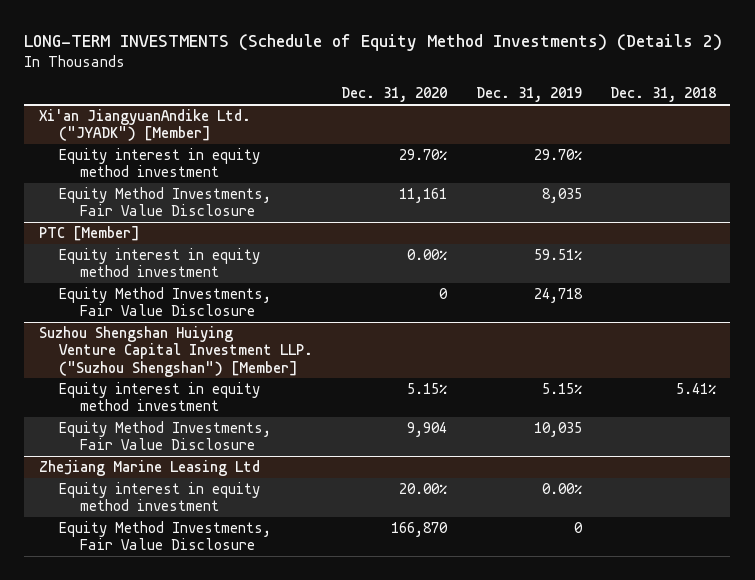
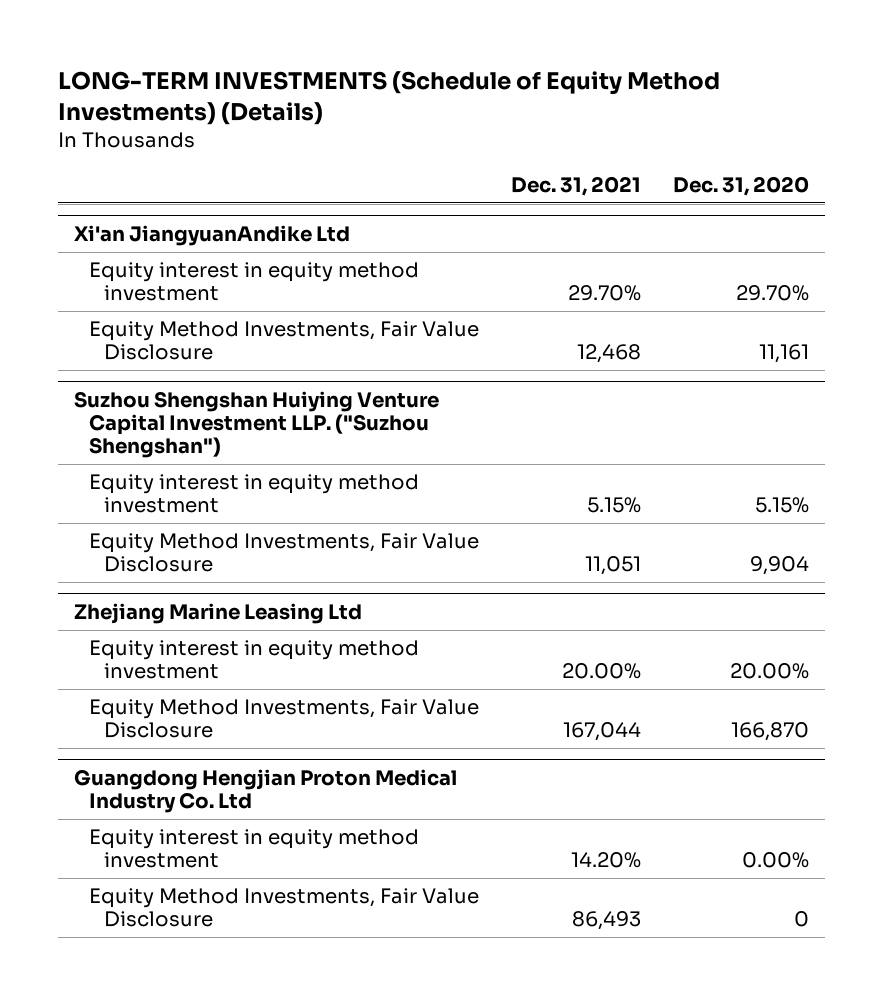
- LONG-TERM INVESTMENTS (Schedule of Equity Method Investments) (Details 2)
+ LONG-TERM INVESTMENTS (Schedule of Equity Method Investments) (Details)
- | Dec. 31, 2020 | Dec. 31, 2019 | Dec. 31, 2018
+ | Dec. 31, 2021 | Dec. 31, 2020
- Xi'an JiangyuanAndike Ltd. ("JYADK") [Member]
+ Xi'an JiangyuanAndike Ltd
- PTC [Member]
- Equity interest in equity method investment | 0.00% | 59.51% |
- Equity Method Investments, Fair Value Disclosure | 0 | 24,718 |
- Suzhou Shengshan Huiying Venture Capital Investment LLP. ("Suzhou Shengshan") [Member]
+ Suzhou Shengshan Huiying Venture Capital Investment LLP. ("Suzhou Shengshan")
+ Guangdong Hengjian Proton Medical Industry Co. Ltd
+ Equity interest in equity method investment | 14.20% | 0.00%
+ Equity Method Investments, Fair Value Disclosure | 86,493 | 0

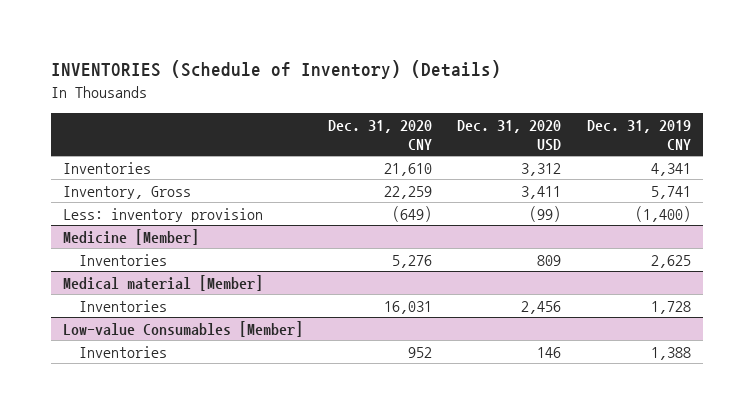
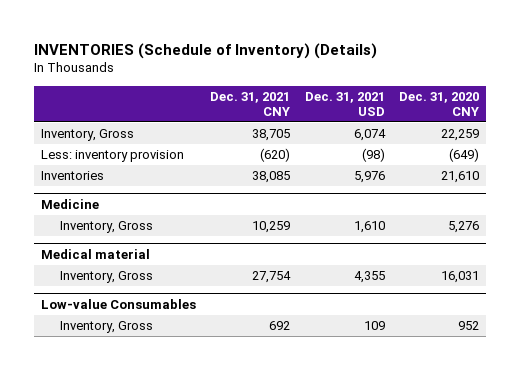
- | Dec. 31, 2020 CNY | Dec. 31, 2020 USD | Dec. 31, 2019 CNY
+ | Dec. 31, 2021 CNY | Dec. 31, 2021 USD | Dec. 31, 2020 CNY
- Medicine [Member]
- Inventories | 5,276 | 809 | 2,625
- Medical material [Member]
- Inventories | 16,031 | 2,456 | 1,728
- Low-value Consumables [Member]
- Inventories | 952 | 146 | 1,388
moved down: Inventories | 38,085 | 5,976 | 21,610
+ Medicine
+ Inventory, Gross | 10,259 | 1,610 | 5,276
+ Medical material
+ Inventory, Gross | 27,754 | 4,355 | 16,031
+ Low-value Consumables
+ Inventory, Gross | 692 | 109 | 952

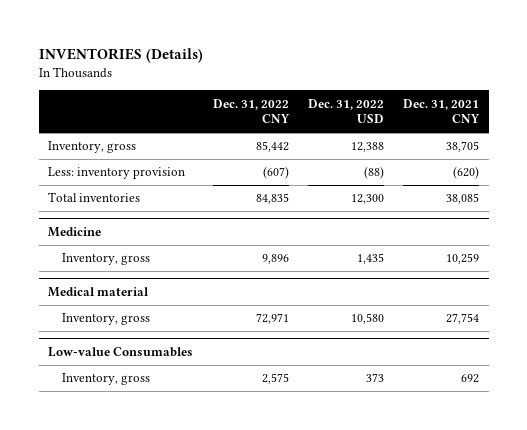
- INVENTORIES (Schedule of Inventory) (Details)
+ INVENTORIES (Details)
- | Dec. 31, 2021 CNY | Dec. 31, 2021 USD | Dec. 31, 2020 CNY
+ | Dec. 31, 2022 CNY | Dec. 31, 2022 USD | Dec. 31, 2021 CNY
- Inventory, Gross | 38,705 | 6,074 | 22,259
+ Inventory, gross | 85,442 | 12,388 | 38,705
- Inventories | 38,085 | 5,976 | 21,610
+ Total inventories | 84,835 | 12,300 | 38,085
@ Medicine
- Inventory, Gross | 10,259 | 1,610 | 5,276
+ Inventory, gross | 9,896 | 1,435 | 10,259
@ Medical material
- Inventory, Gross | 27,754 | 4,355 | 16,031
+ Inventory, gross | 72,971 | 10,580 | 27,754
@ Low-value Consumables
- Inventory, Gross | 692 | 109 | 952
+ Inventory, gross | 2,575 | 373 | 692

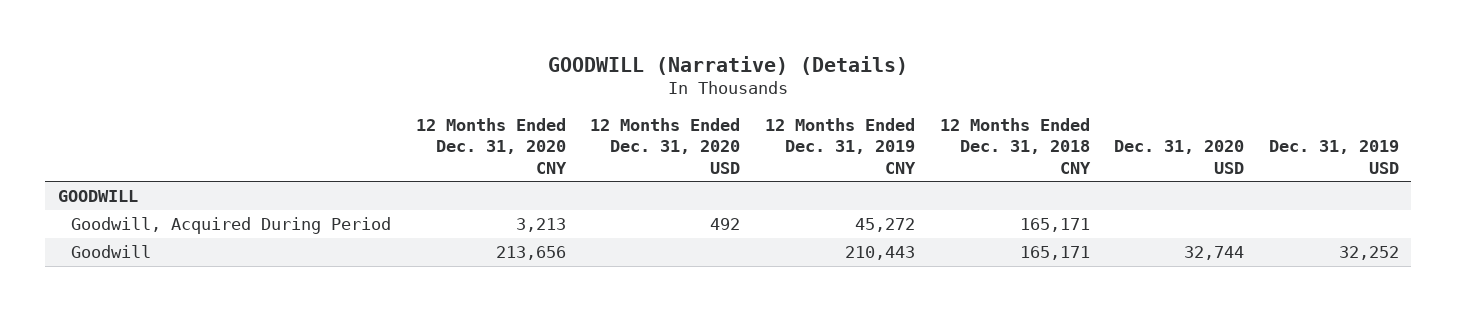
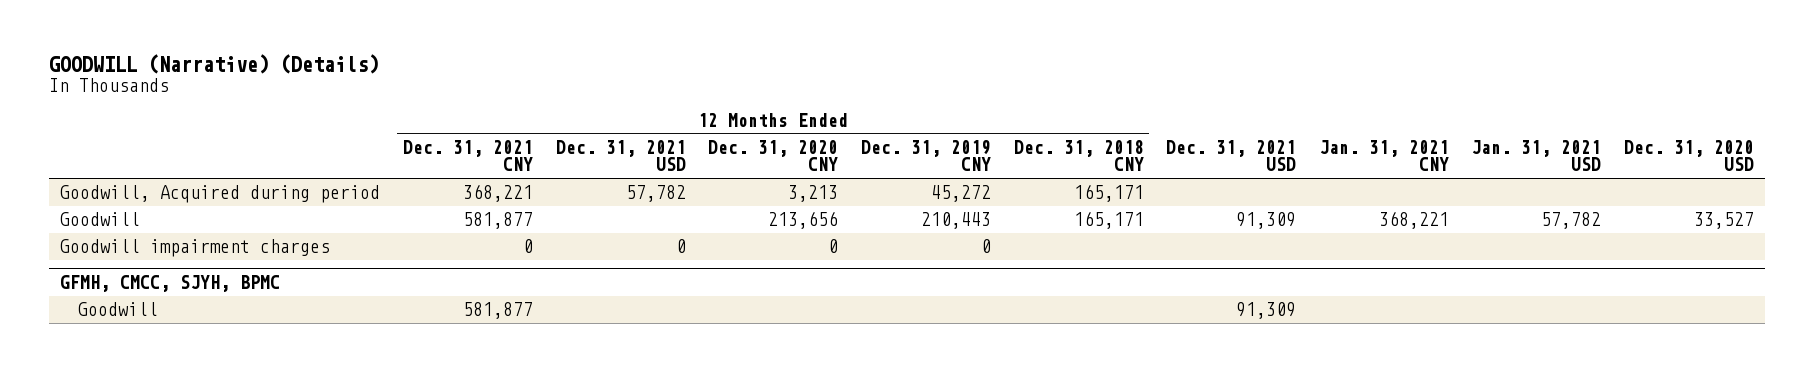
- | 12 Months Ended Dec. 31, 2020 CNY | 12 Months Ended Dec. 31, 2020 USD | 12 Months Ended Dec. 31, 2019 CNY | 12 Months Ended Dec. 31, 2018 CNY | Dec. 31, 2020 USD | Dec. 31, 2019 USD
+ | 12 Months Ended Dec. 31, 2021 CNY | 12 Months Ended Dec. 31, 2021 USD | 12 Months Ended Dec. 31, 2020 CNY | 12 Months Ended Dec. 31, 2019 CNY | 12 Months Ended Dec. 31, 2018 CNY | Dec. 31, 2021 USD | Jan. 31, 2021 CNY | Jan. 31, 2021 USD | Dec. 31, 2020 USD
- GOODWILL
- Goodwill, Acquired During Period | 3,213 | 492 | 45,272 | 165,171 | |
- Goodwill | 213,656 | | 210,443 | 165,171 | 32,744 | 32,252
+ Goodwill, Acquired during period | 368,221 | 57,782 | 3,213 | 45,272 | 165,171 | | | |
+ Goodwill | 581,877 | | 213,656 | 210,443 | 165,171 | 91,309 | 368,221 | 57,782 | 33,527
+ Goodwill impairment charges | 0 | 0 | 0 | 0 | | | | |
+ GFMH, CMCC, SJYH, BPMC
+ Goodwill | 581,877 | | | | | 91,309 | | |

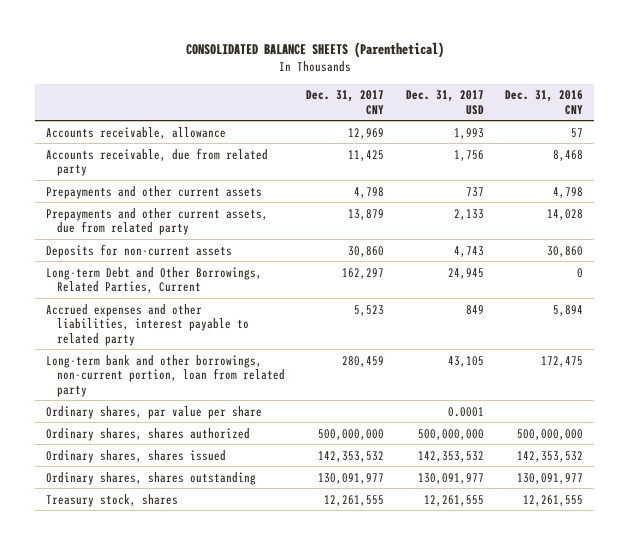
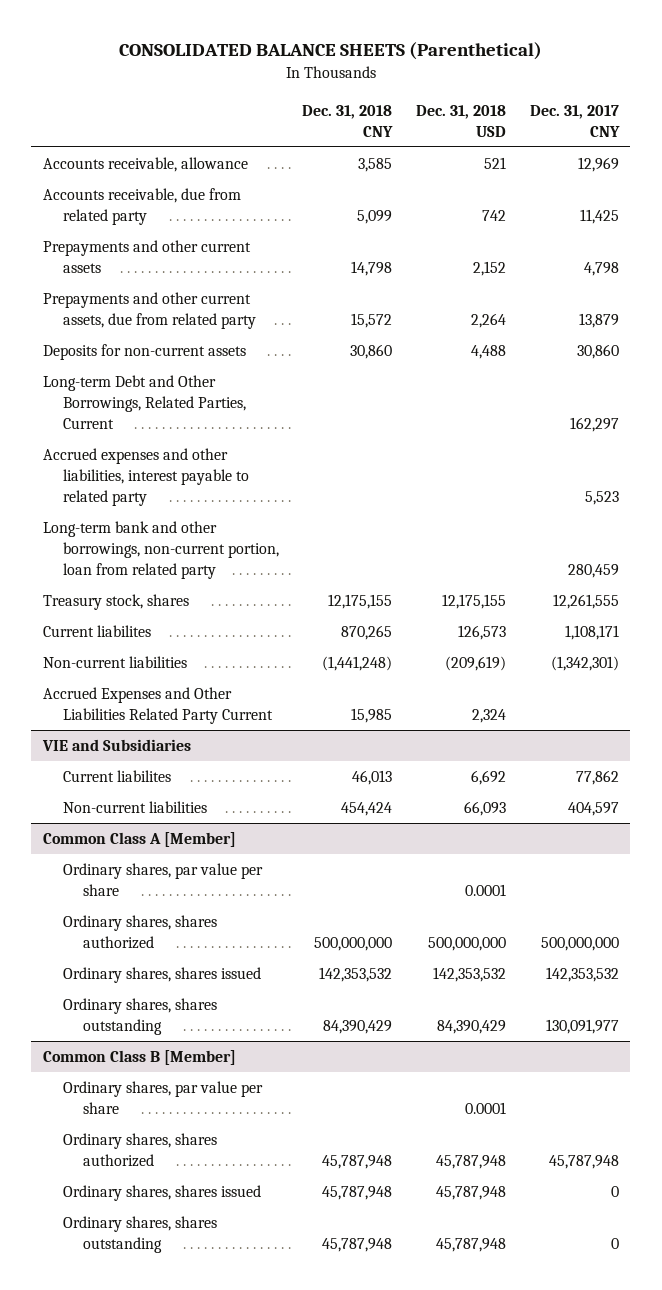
- | Dec. 31, 2017 CNY | Dec. 31, 2017 USD | Dec. 31, 2016 CNY
+ | Dec. 31, 2018 CNY | Dec. 31, 2018 USD | Dec. 31, 2017 CNY
moved up: Treasury stock, shares | 12,175,155 | 12,175,155 | 12,261,555
+ Current liabilites | 870,265 | 126,573 | 1,108,171
+ Non-current liabilities | (1,441,248) | (209,619) | (1,342,301)
+ Accrued Expenses and Other Liabilities Related Party Current | 15,985 | 2,324 |
+ VIE and Subsidiaries
+ Current liabilites | 46,013 | 6,692 | 77,862
+ Non-current liabilities | 454,424 | 66,093 | 404,597
+ Common Class A [Member]
+ Common Class B [Member]
+ Ordinary shares, par value per share | | 0.0001 |
+ Ordinary shares, shares authorized | 45,787,948 | 45,787,948 | 45,787,948
+ Ordinary shares, shares issued | 45,787,948 | 45,787,948 | 0
+ Ordinary shares, shares outstanding | 45,787,948 | 45,787,948 | 0

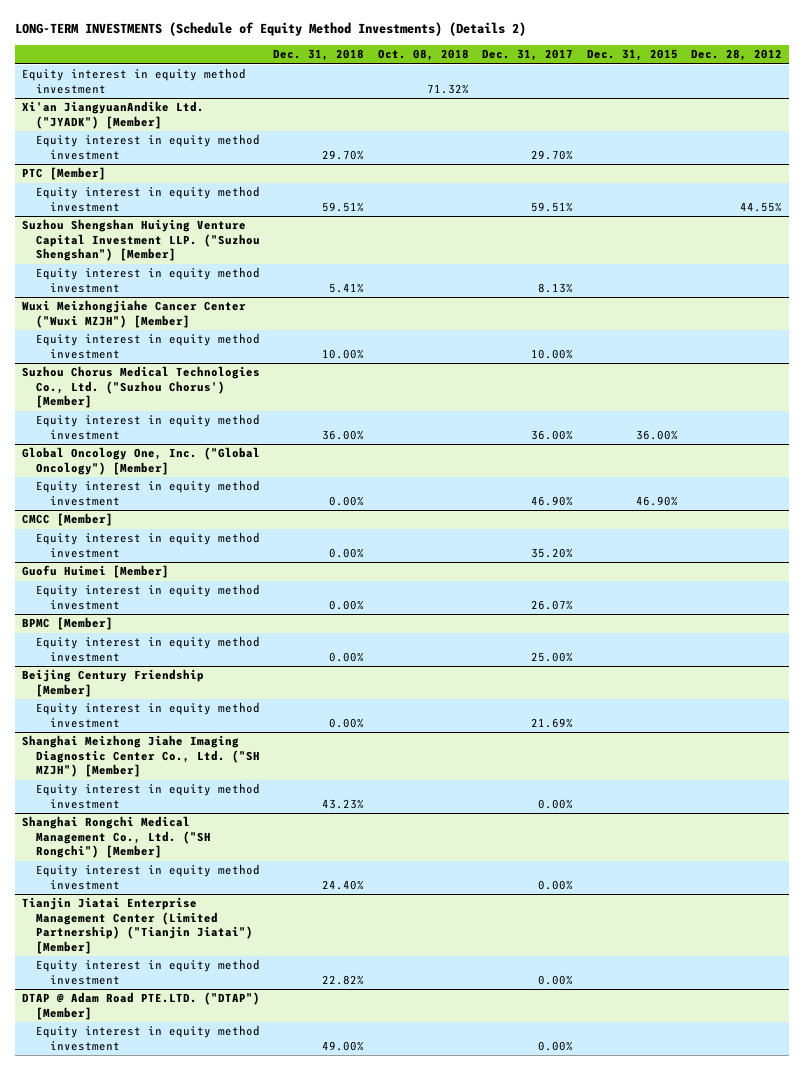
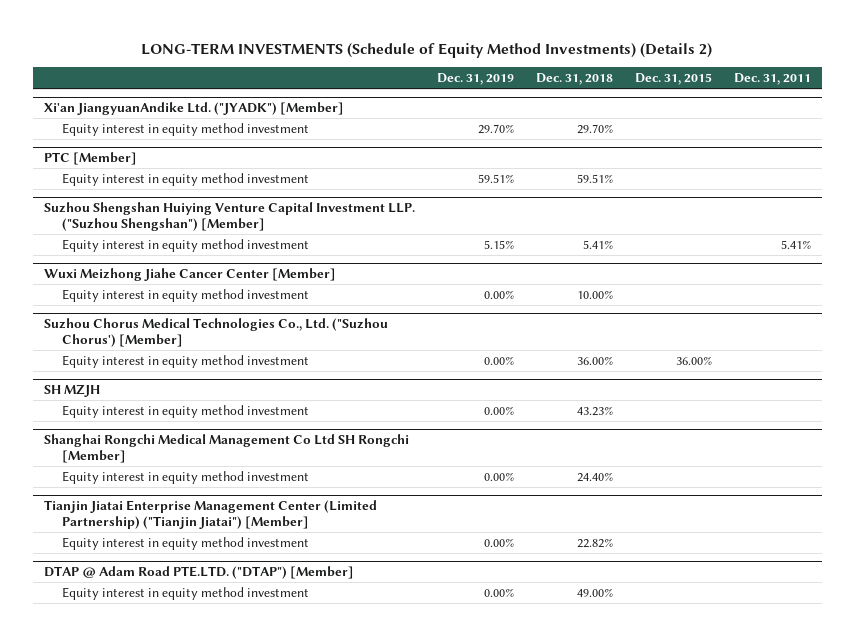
- | Dec. 31, 2018 | Oct. 08, 2018 | Dec. 31, 2017 | Dec. 31, 2015 | Dec. 28, 2012
+ | Dec. 31, 2019 | Dec. 31, 2018 | Dec. 31, 2015 | Dec. 31, 2011
- Equity interest in equity method investment | | 71.32% | | |
- Wuxi Meizhongjiahe Cancer Center ("Wuxi MZJH") [Member]
+ Wuxi Meizhong Jiahe Cancer Center [Member]
- Global Oncology One, Inc. ("Global Oncology") [Member]
- Equity interest in equity method investment | 0.00% | | 46.90% | 46.90% |
- CMCC [Member]
- Equity interest in equity method investment | 0.00% | | 35.20% | |
- Guofu Huimei [Member]
- Equity interest in equity method investment | 0.00% | | 26.07% | |
- BPMC [Member]
- Equity interest in equity method investment | 0.00% | | 25.00% | |
- Beijing Century Friendship [Member]
- Equity interest in equity method investment | 0.00% | | 21.69% | |
- Shanghai Meizhong Jiahe Imaging Diagnostic Center Co., Ltd. ("SH MZJH") [Member]
+ SH MZJH
- Shanghai Rongchi Medical Management Co., Ltd. ("SH Rongchi") [Member]
+ Shanghai Rongchi Medical Management Co Ltd SH Rongchi [Member]

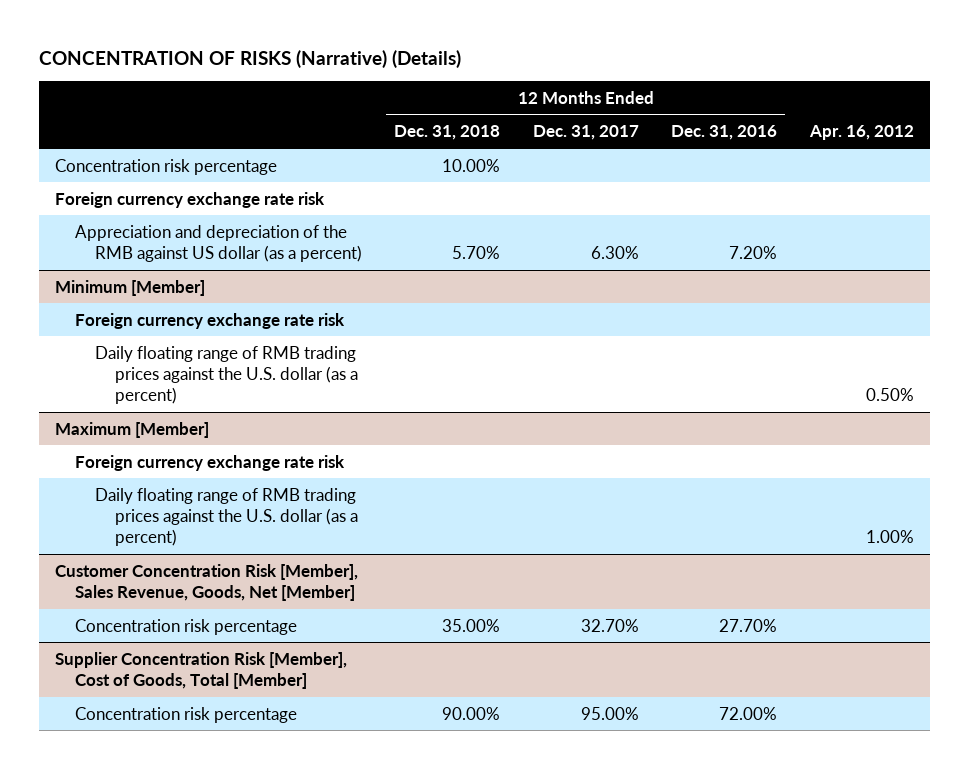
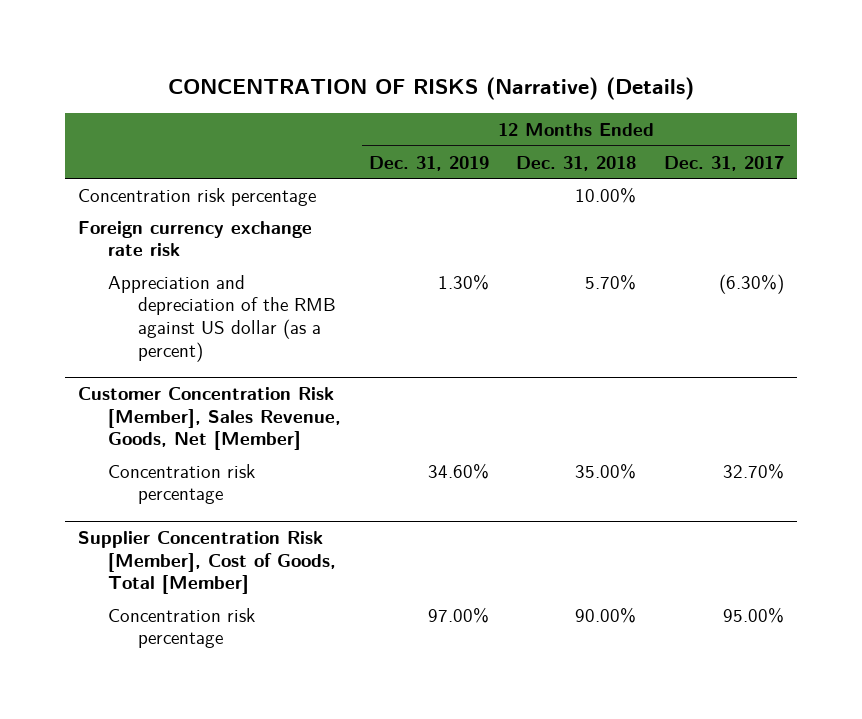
- | 12 Months Ended Dec. 31, 2018 | 12 Months Ended Dec. 31, 2017 | 12 Months Ended Dec. 31, 2016 | Apr. 16, 2012
+ | 12 Months Ended Dec. 31, 2019 | 12 Months Ended Dec. 31, 2018 | 12 Months Ended Dec. 31, 2017
- Appreciation and depreciation of the RMB against US dollar (as a percent) | 5.70% | 6.30% | 7.20% |
- Minimum [Member]
- Foreign currency exchange rate risk
- Daily floating range of RMB trading prices against the U.S. dollar (as a percent) | | | | 0.50%
- Maximum [Member]
- Foreign currency exchange rate risk
- Daily floating range of RMB trading prices against the U.S. dollar (as a percent) | | | | 1.00%
+ Appreciation and depreciation of the RMB against US dollar (as a percent) | 1.30% | 5.70% | (6.30%)

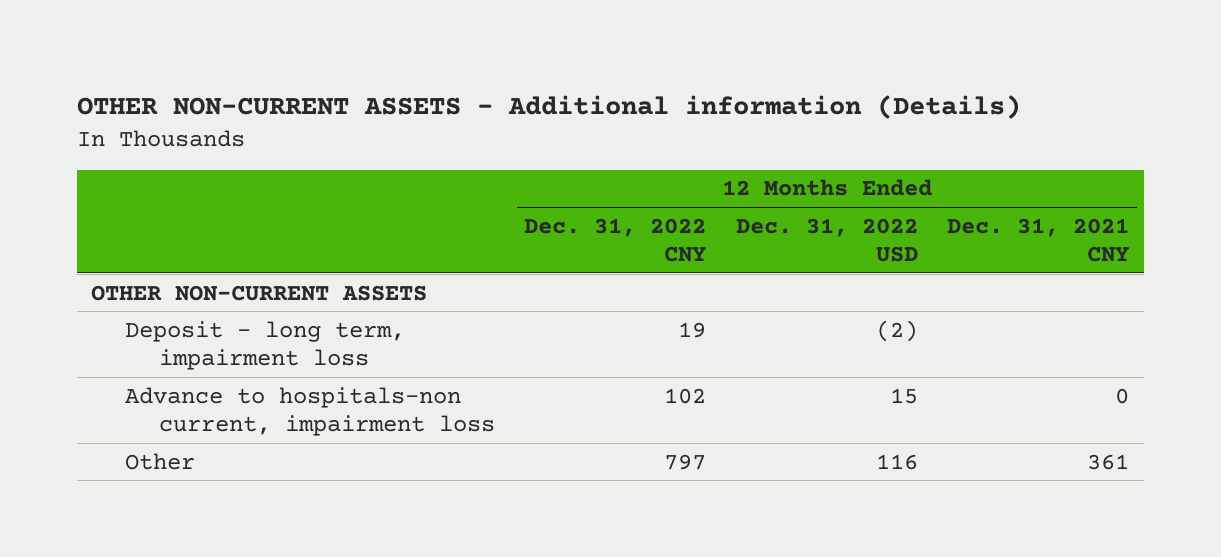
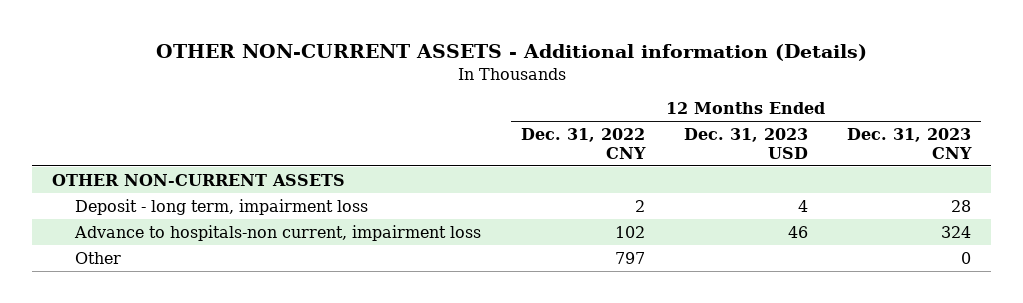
- | 12 Months Ended Dec. 31, 2022 CNY | 12 Months Ended Dec. 31, 2022 USD | 12 Months Ended Dec. 31, 2021 CNY
+ | 12 Months Ended Dec. 31, 2022 CNY | 12 Months Ended Dec. 31, 2023 USD | 12 Months Ended Dec. 31, 2023 CNY
- Deposit - long term, impairment loss | 19 | (2) |
+ Deposit - long term, impairment loss | 2 | 4 | 28

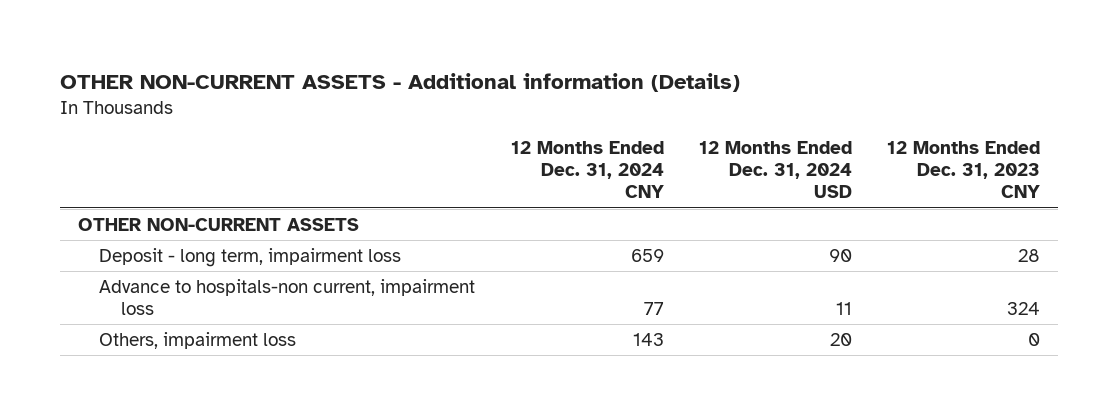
- | 12 Months Ended Dec. 31, 2022 CNY | 12 Months Ended Dec. 31, 2023 USD | 12 Months Ended Dec. 31, 2023 CNY
+ | 12 Months Ended Dec. 31, 2024 CNY | 12 Months Ended Dec. 31, 2024 USD | 12 Months Ended Dec. 31, 2023 CNY
- Other | 797 | | 0
+ Others, impairment loss | 143 | 20 | 0

